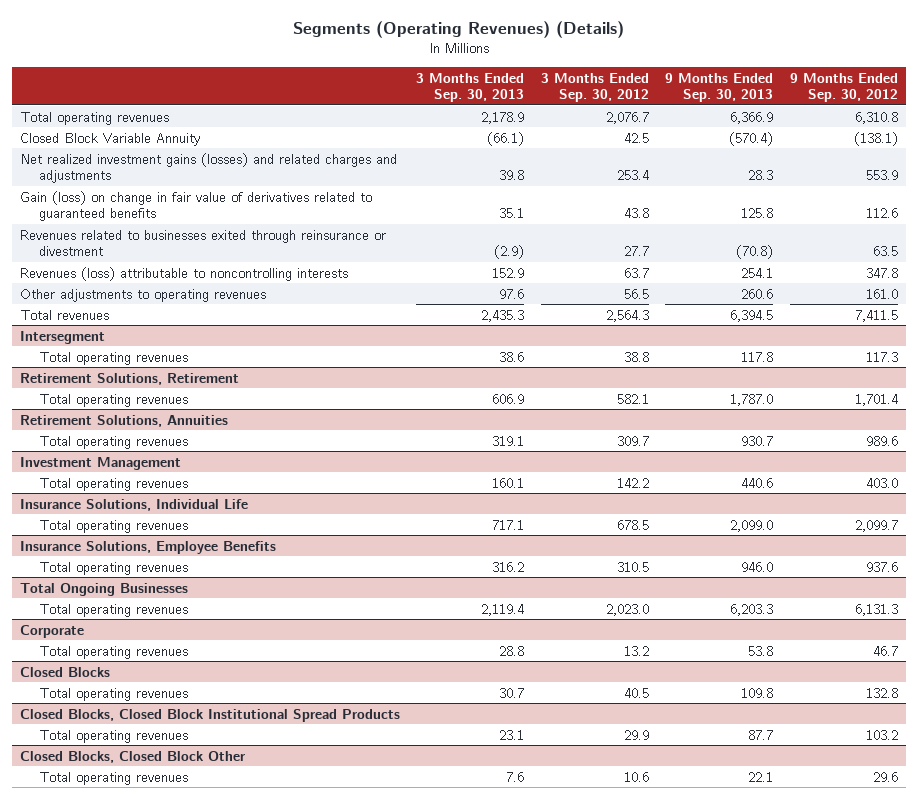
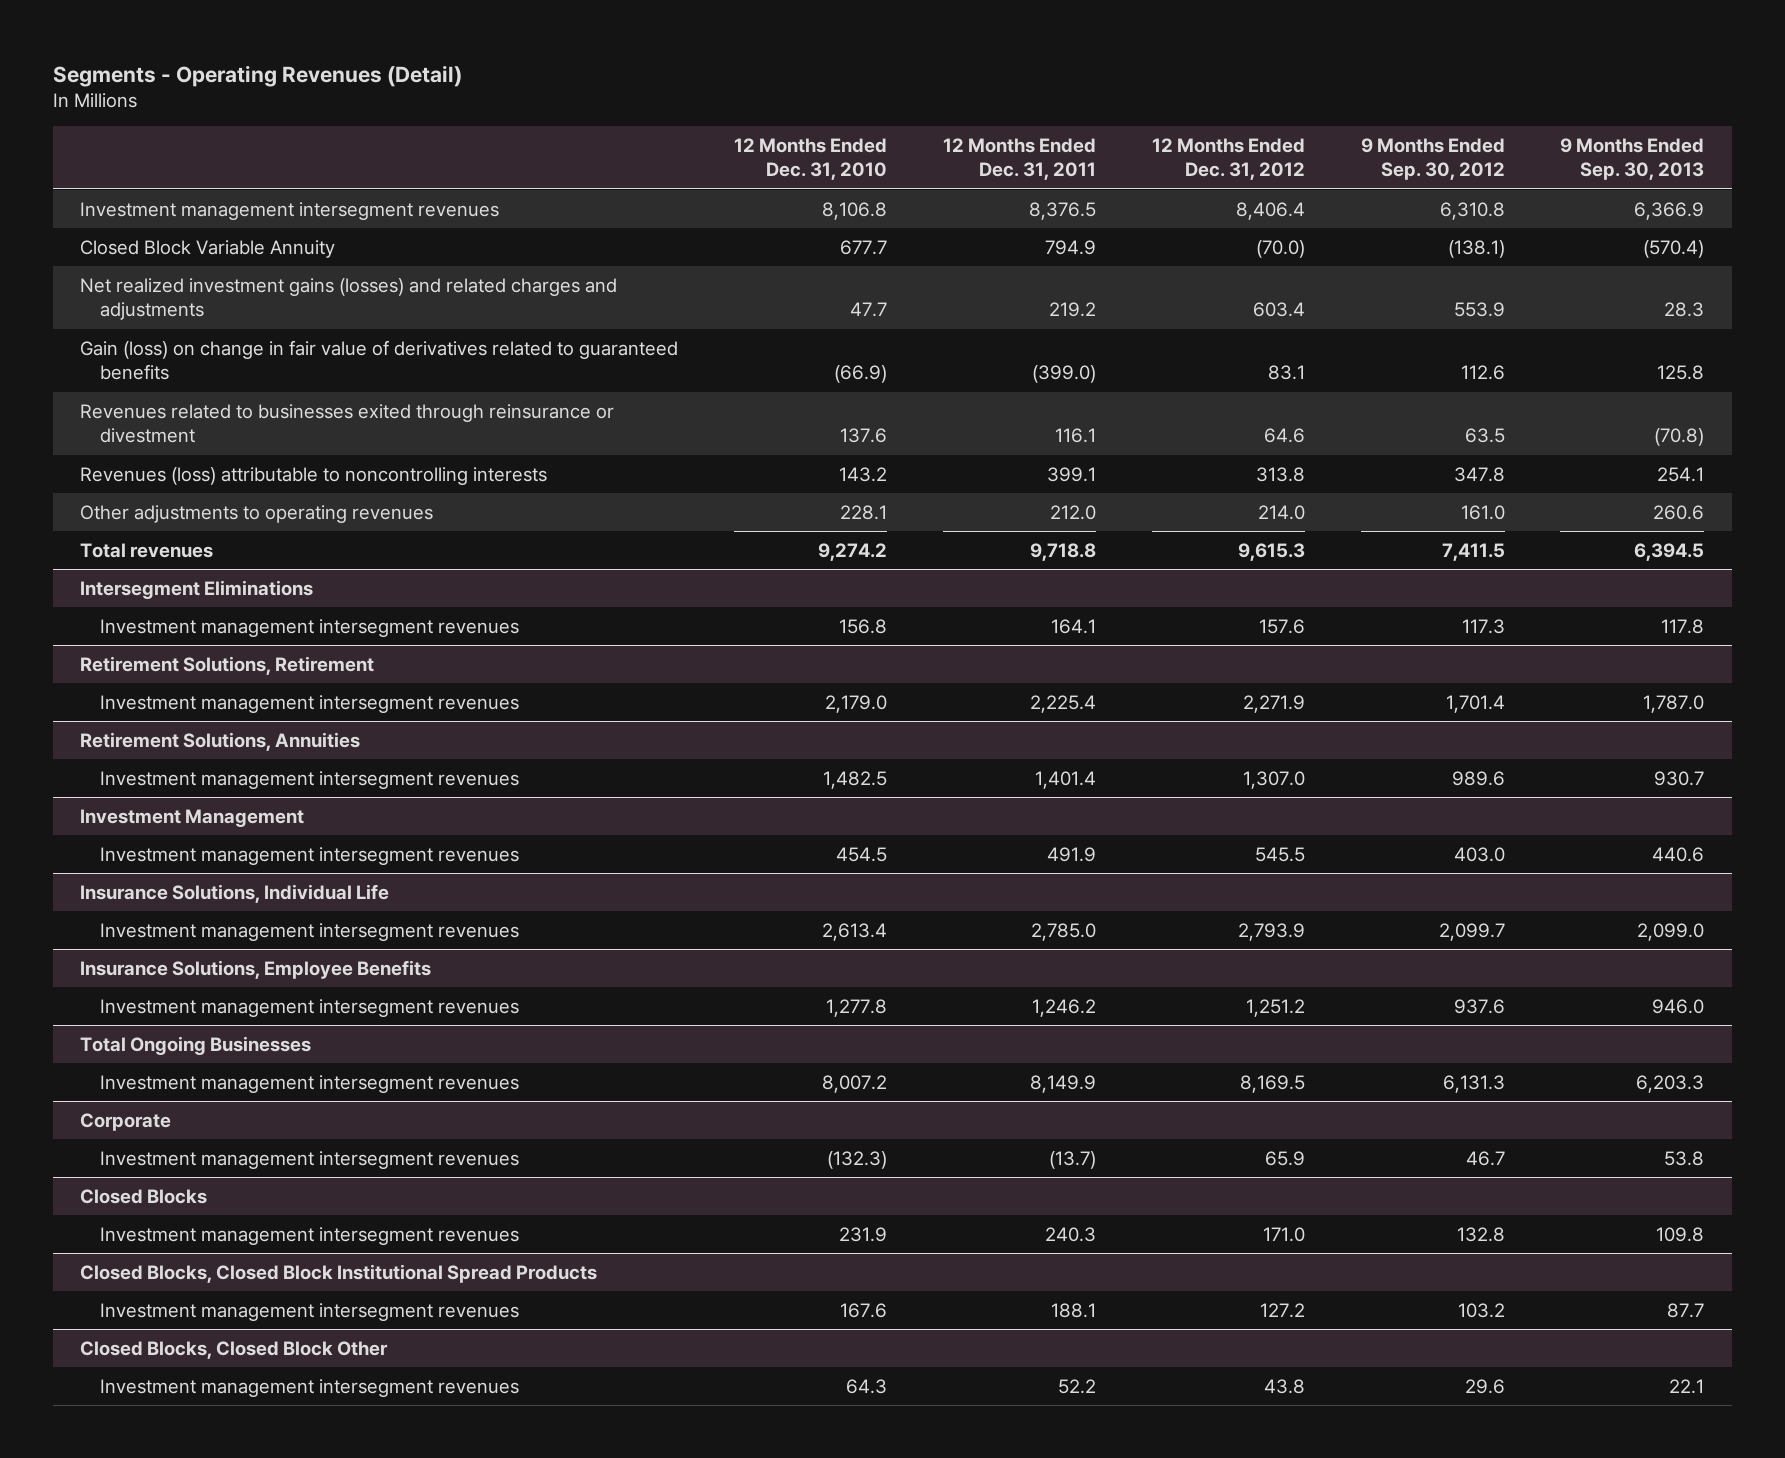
- Segments (Operating Revenues) (Details)
+ Segments - Operating Revenues (Detail)
- | 3 Months Ended Sep. 30, 2013 | 3 Months Ended Sep. 30, 2012 | 9 Months Ended Sep. 30, 2013 | 9 Months Ended Sep. 30, 2012
+ | 12 Months Ended Dec. 31, 2010 | 12 Months Ended Dec. 31, 2011 | 12 Months Ended Dec. 31, 2012 | 9 Months Ended Sep. 30, 2012 | 9 Months Ended Sep. 30, 2013
- Total operating revenues | 2,178.9 | 2,076.7 | 6,366.9 | 6,310.8
+ Investment management intersegment revenues | 8,106.8 | 8,376.5 | 8,406.4 | 6,310.8 | 6,366.9
- Intersegment
- Total operating revenues | 38.6 | 38.8 | 117.8 | 117.3
+ Intersegment Eliminations
+ Investment management intersegment revenues | 156.8 | 164.1 | 157.6 | 117.3 | 117.8
@ Retirement Solutions, Retirement
- Total operating revenues | 606.9 | 582.1 | 1,787.0 | 1,701.4
+ Investment management intersegment revenues | 2,179.0 | 2,225.4 | 2,271.9 | 1,701.4 | 1,787.0
@ Retirement Solutions, Annuities
- Total operating revenues | 319.1 | 309.7 | 930.7 | 989.6
+ Investment management intersegment revenues | 1,482.5 | 1,401.4 | 1,307.0 | 989.6 | 930.7
@ Investment Management
- Total operating revenues | 160.1 | 142.2 | 440.6 | 403.0
+ Investment management intersegment revenues | 454.5 | 491.9 | 545.5 | 403.0 | 440.6
@ Insurance Solutions, Individual Life
- Total operating revenues | 717.1 | 678.5 | 2,099.0 | 2,099.7
+ Investment management intersegment revenues | 2,613.4 | 2,785.0 | 2,793.9 | 2,099.7 | 2,099.0
@ Insurance Solutions, Employee Benefits
- Total operating revenues | 316.2 | 310.5 | 946.0 | 937.6
+ Investment management intersegment revenues | 1,277.8 | 1,246.2 | 1,251.2 | 937.6 | 946.0
@ Total Ongoing Businesses
- Total operating revenues | 2,119.4 | 2,023.0 | 6,203.3 | 6,131.3
+ Investment management intersegment revenues | 8,007.2 | 8,149.9 | 8,169.5 | 6,131.3 | 6,203.3
@ Corporate
- Total operating revenues | 28.8 | 13.2 | 53.8 | 46.7
+ Investment management intersegment revenues | (132.3) | (13.7) | 65.9 | 46.7 | 53.8
@ Closed Blocks
- Total operating revenues | 30.7 | 40.5 | 109.8 | 132.8
+ Investment management intersegment revenues | 231.9 | 240.3 | 171.0 | 132.8 | 109.8
@ Closed Blocks, Closed Block Institutional Spread Products
- Total operating revenues | 23.1 | 29.9 | 87.7 | 103.2
+ Investment management intersegment revenues | 167.6 | 188.1 | 127.2 | 103.2 | 87.7
@ Closed Blocks, Closed Block Other
- Total operating revenues | 7.6 | 10.6 | 22.1 | 29.6
+ Investment management intersegment revenues | 64.3 | 52.2 | 43.8 | 29.6 | 22.1

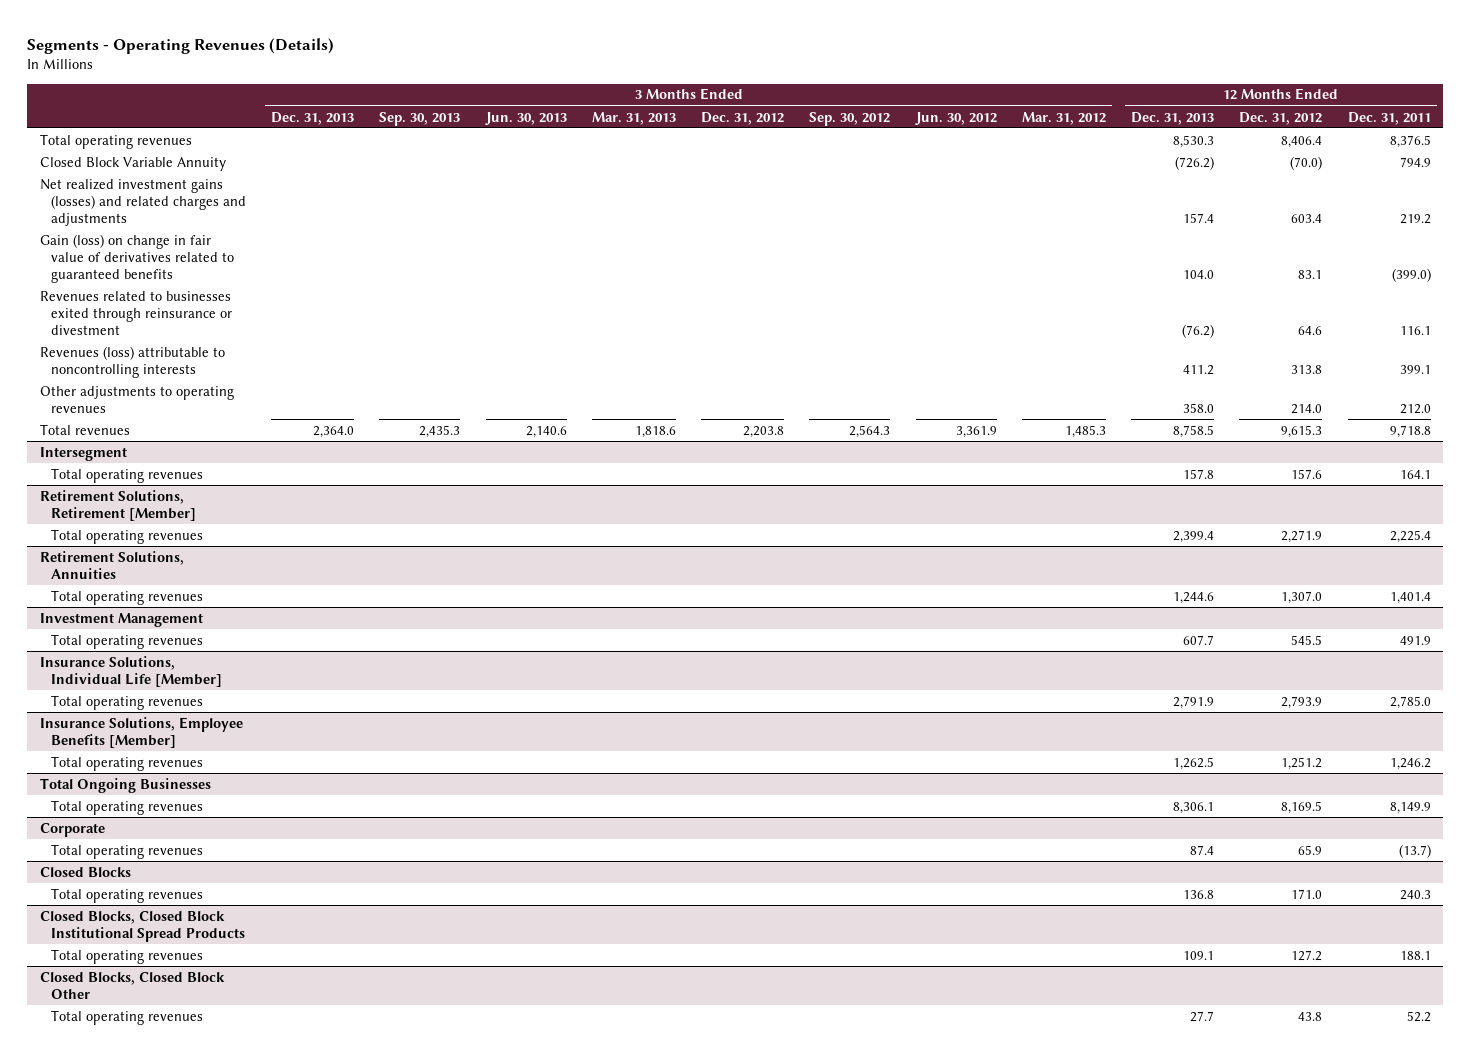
- Segments - Operating Revenues (Detail)
+ Segments - Operating Revenues (Details)
- | 12 Months Ended Dec. 31, 2010 | 12 Months Ended Dec. 31, 2011 | 12 Months Ended Dec. 31, 2012 | 9 Months Ended Sep. 30, 2012 | 9 Months Ended Sep. 30, 2013
+ | 3 Months Ended Dec. 31, 2013 | 3 Months Ended Sep. 30, 2013 | 3 Months Ended Jun. 30, 2013 | 3 Months Ended Mar. 31, 2013 | 3 Months Ended Dec. 31, 2012 | 3 Months Ended Sep. 30, 2012 | 3 Months Ended Jun. 30, 2012 | 3 Months Ended Mar. 31, 2012 | 12 Months Ended Dec. 31, 2013 | 12 Months Ended Dec. 31, 2012 | 12 Months Ended Dec. 31, 2011
- Investment management intersegment revenues | 8,106.8 | 8,376.5 | 8,406.4 | 6,310.8 | 6,366.9
+ Total operating revenues | | | | | | | | | 8,530.3 | 8,406.4 | 8,376.5
- Intersegment Eliminations
- Investment management intersegment revenues | 156.8 | 164.1 | 157.6 | 117.3 | 117.8
- Retirement Solutions, Retirement
- Investment management intersegment revenues | 2,179.0 | 2,225.4 | 2,271.9 | 1,701.4 | 1,787.0
+ Intersegment
+ Total operating revenues | | | | | | | | | 157.8 | 157.6 | 164.1
+ Retirement Solutions, Retirement [Member]
+ Total operating revenues | | | | | | | | | 2,399.4 | 2,271.9 | 2,225.4
@ Retirement Solutions, Annuities
- Investment management intersegment revenues | 1,482.5 | 1,401.4 | 1,307.0 | 989.6 | 930.7
+ Total operating revenues | | | | | | | | | 1,244.6 | 1,307.0 | 1,401.4
@ Investment Management
- Investment management intersegment revenues | 454.5 | 491.9 | 545.5 | 403.0 | 440.6
- Insurance Solutions, Individual Life
- Investment management intersegment revenues | 2,613.4 | 2,785.0 | 2,793.9 | 2,099.7 | 2,099.0
- Insurance Solutions, Employee Benefits
- Investment management intersegment revenues | 1,277.8 | 1,246.2 | 1,251.2 | 937.6 | 946.0
@ Investment Management
+ Total operating revenues | | | | | | | | | 607.7 | 545.5 | 491.9
+ Insurance Solutions, Individual Life [Member]
+ Total operating revenues | | | | | | | | | 2,791.9 | 2,793.9 | 2,785.0
+ Insurance Solutions, Employee Benefits [Member]
+ Total operating revenues | | | | | | | | | 1,262.5 | 1,251.2 | 1,246.2
@ Total Ongoing Businesses
- Investment management intersegment revenues | 8,007.2 | 8,149.9 | 8,169.5 | 6,131.3 | 6,203.3
+ Total operating revenues | | | | | | | | | 8,306.1 | 8,169.5 | 8,149.9
@ Corporate
- Investment management intersegment revenues | (132.3) | (13.7) | 65.9 | 46.7 | 53.8
+ Total operating revenues | | | | | | | | | 87.4 | 65.9 | (13.7)
@ Closed Blocks
- Investment management intersegment revenues | 231.9 | 240.3 | 171.0 | 132.8 | 109.8
+ Total operating revenues | | | | | | | | | 136.8 | 171.0 | 240.3
@ Closed Blocks, Closed Block Institutional Spread Products
- Investment management intersegment revenues | 167.6 | 188.1 | 127.2 | 103.2 | 87.7
+ Total operating revenues | | | | | | | | | 109.1 | 127.2 | 188.1
@ Closed Blocks, Closed Block Other
- Investment management intersegment revenues | 64.3 | 52.2 | 43.8 | 29.6 | 22.1
+ Total operating revenues | | | | | | | | | 27.7 | 43.8 | 52.2

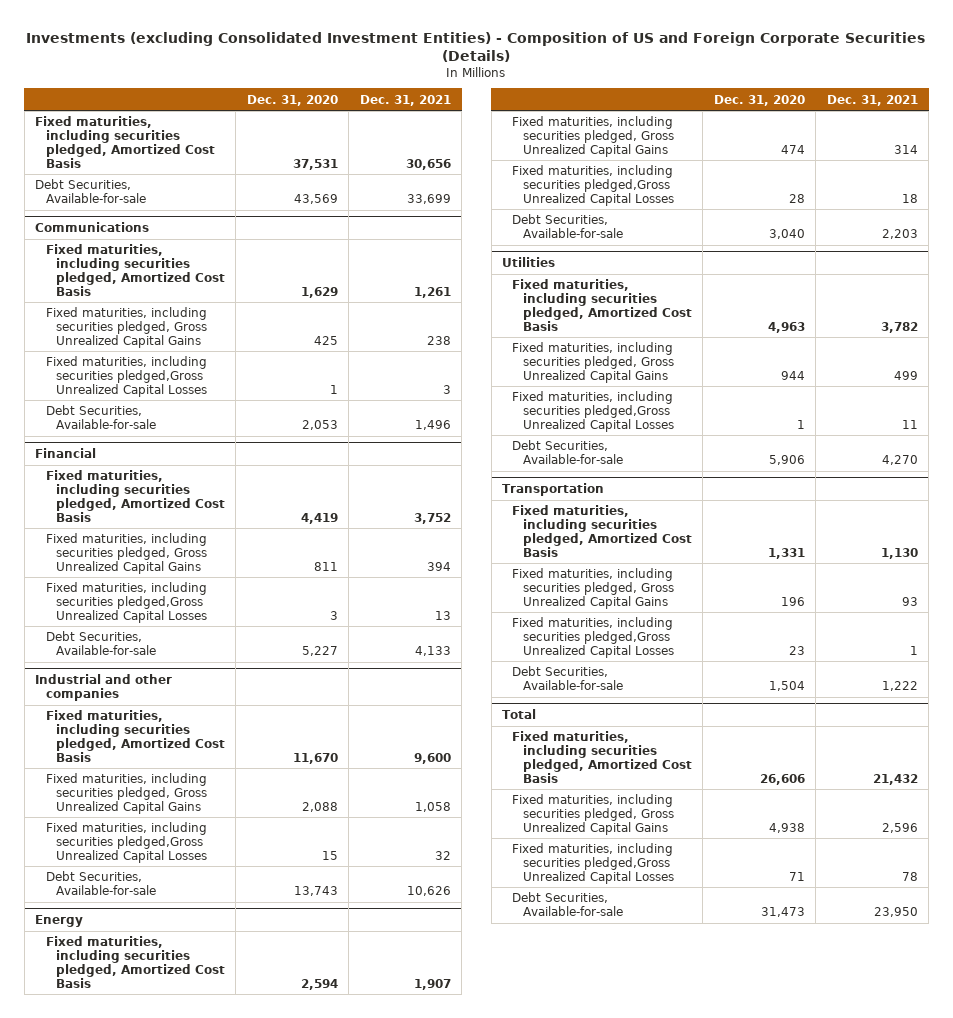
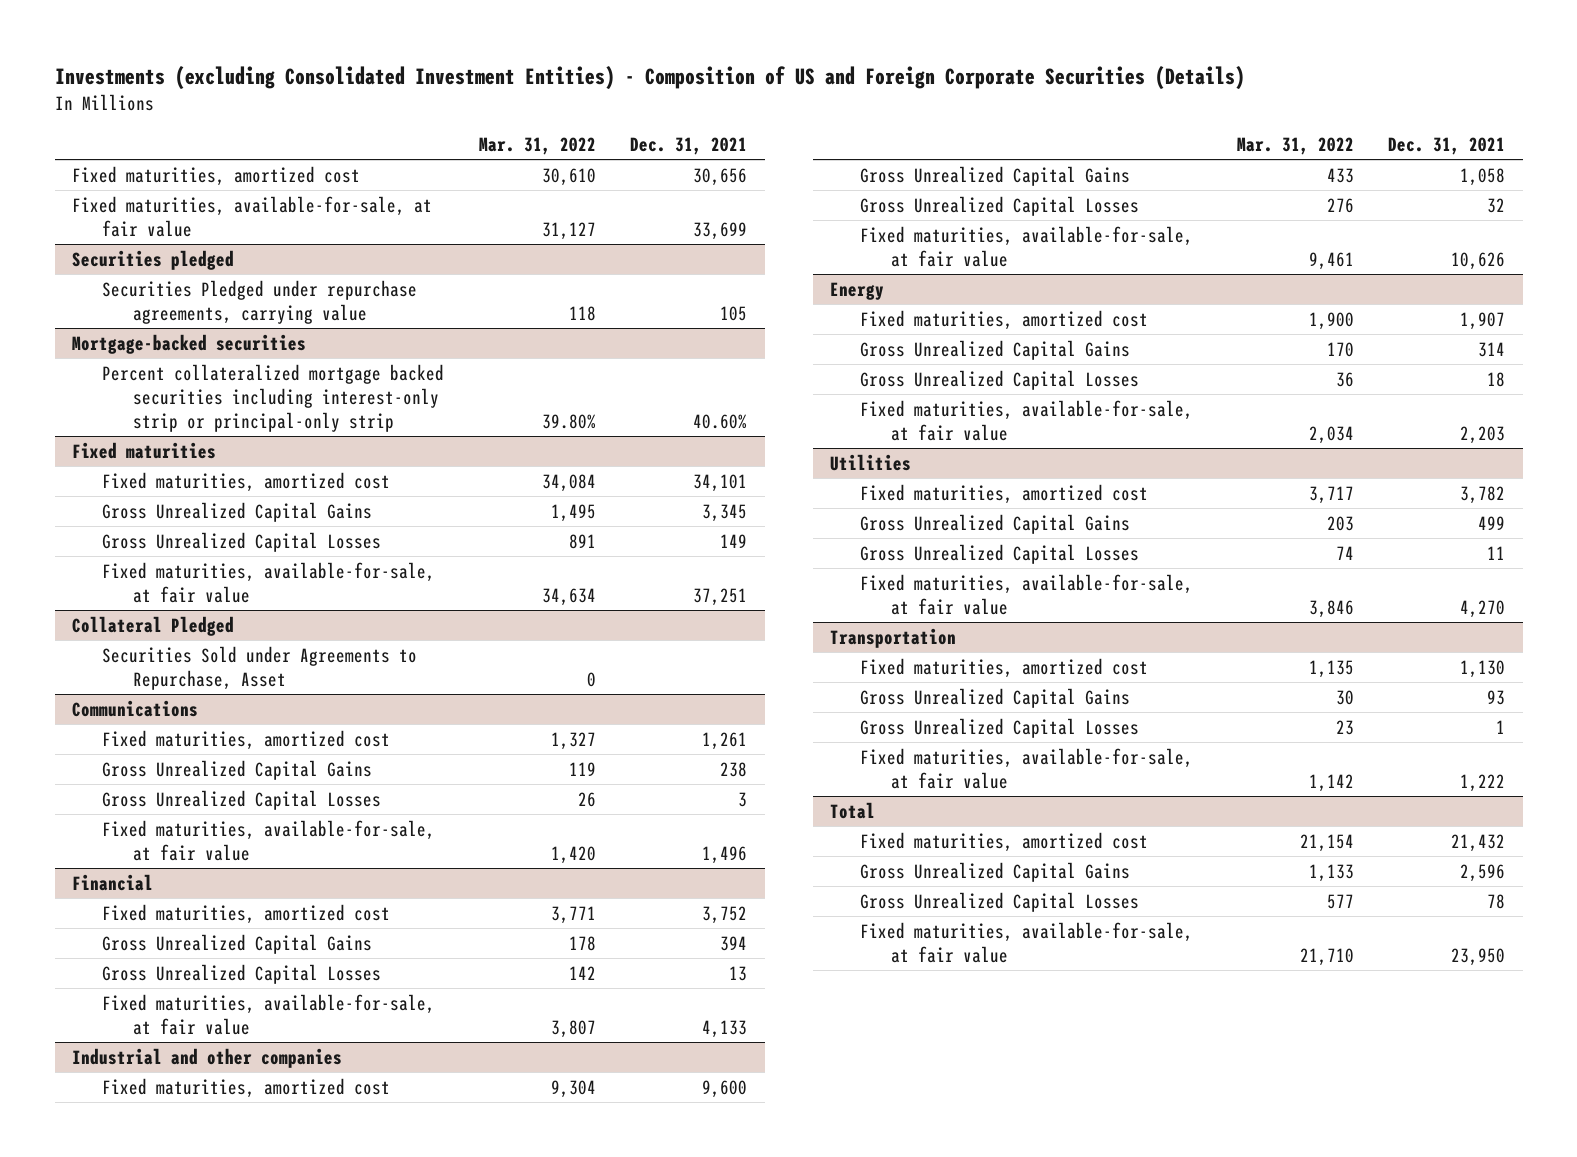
- | Dec. 31, 2020 | Dec. 31, 2021
+ | Mar. 31, 2022 | Dec. 31, 2021
- Fixed maturities, including securities pledged, Amortized Cost Basis | 37,531 | 30,656
- Debt Securities, Available-for-sale | 43,569 | 33,699
+ Fixed maturities, amortized cost | 30,610 | 30,656
+ Fixed maturities, available-for-sale, at fair value | 31,127 | 33,699
+ Securities pledged
+ Securities Pledged under repurchase agreements, carrying value | 118 | 105
+ Mortgage-backed securities
+ Percent collateralized mortgage backed securities including interest-only strip or principal-only strip | 39.80% | 40.60%
+ Fixed maturities
+ Fixed maturities, amortized cost | 34,084 | 34,101
+ Gross Unrealized Capital Gains | 1,495 | 3,345
+ Gross Unrealized Capital Losses | 891 | 149
+ Fixed maturities, available-for-sale, at fair value | 34,634 | 37,251
+ Collateral Pledged
+ Securities Sold under Agreements to Repurchase, Asset | 0 |
@ Communications
- Fixed maturities, including securities pledged, Amortized Cost Basis | 1,629 | 1,261
- Fixed maturities, including securities pledged, Gross Unrealized Capital Gains | 425 | 238
- Fixed maturities, including securities pledged,Gross Unrealized Capital Losses | 1 | 3
- Debt Securities, Available-for-sale | 2,053 | 1,496
+ Fixed maturities, amortized cost | 1,327 | 1,261
+ Gross Unrealized Capital Gains | 119 | 238
+ Gross Unrealized Capital Losses | 26 | 3
+ Fixed maturities, available-for-sale, at fair value | 1,420 | 1,496
@ Financial
- Fixed maturities, including securities pledged, Amortized Cost Basis | 4,419 | 3,752
- Fixed maturities, including securities pledged, Gross Unrealized Capital Gains | 811 | 394
- Fixed maturities, including securities pledged,Gross Unrealized Capital Losses | 3 | 13
- Debt Securities, Available-for-sale | 5,227 | 4,133
+ Fixed maturities, amortized cost | 3,771 | 3,752
+ Gross Unrealized Capital Gains | 178 | 394
+ Gross Unrealized Capital Losses | 142 | 13
+ Fixed maturities, available-for-sale, at fair value | 3,807 | 4,133
@ Industrial and other companies
- Fixed maturities, including securities pledged, Amortized Cost Basis | 11,670 | 9,600
- Fixed maturities, including securities pledged, Gross Unrealized Capital Gains | 2,088 | 1,058
- Fixed maturities, including securities pledged,Gross Unrealized Capital Losses | 15 | 32
- Debt Securities, Available-for-sale | 13,743 | 10,626
+ Fixed maturities, amortized cost | 9,304 | 9,600
+ Gross Unrealized Capital Gains | 433 | 1,058
+ Gross Unrealized Capital Losses | 276 | 32
+ Fixed maturities, available-for-sale, at fair value | 9,461 | 10,626
@ Energy
- Fixed maturities, including securities pledged, Amortized Cost Basis | 2,594 | 1,907
- Fixed maturities, including securities pledged, Gross Unrealized Capital Gains | 474 | 314
- Fixed maturities, including securities pledged,Gross Unrealized Capital Losses | 28 | 18
- Debt Securities, Available-for-sale | 3,040 | 2,203
+ Fixed maturities, amortized cost | 1,900 | 1,907
+ Gross Unrealized Capital Gains | 170 | 314
+ Gross Unrealized Capital Losses | 36 | 18
+ Fixed maturities, available-for-sale, at fair value | 2,034 | 2,203
@ Utilities
- Fixed maturities, including securities pledged, Amortized Cost Basis | 4,963 | 3,782
- Fixed maturities, including securities pledged, Gross Unrealized Capital Gains | 944 | 499
- Fixed maturities, including securities pledged,Gross Unrealized Capital Losses | 1 | 11
- Debt Securities, Available-for-sale | 5,906 | 4,270
+ Fixed maturities, amortized cost | 3,717 | 3,782
+ Gross Unrealized Capital Gains | 203 | 499
+ Gross Unrealized Capital Losses | 74 | 11
+ Fixed maturities, available-for-sale, at fair value | 3,846 | 4,270
@ Transportation
- Fixed maturities, including securities pledged, Amortized Cost Basis | 1,331 | 1,130
- Fixed maturities, including securities pledged, Gross Unrealized Capital Gains | 196 | 93
- Fixed maturities, including securities pledged,Gross Unrealized Capital Losses | 23 | 1
- Debt Securities, Available-for-sale | 1,504 | 1,222
+ Fixed maturities, amortized cost | 1,135 | 1,130
+ Gross Unrealized Capital Gains | 30 | 93
+ Gross Unrealized Capital Losses | 23 | 1
+ Fixed maturities, available-for-sale, at fair value | 1,142 | 1,222
@ Total
- Fixed maturities, including securities pledged, Amortized Cost Basis | 26,606 | 21,432
- Fixed maturities, including securities pledged, Gross Unrealized Capital Gains | 4,938 | 2,596
- Fixed maturities, including securities pledged,Gross Unrealized Capital Losses | 71 | 78
- Debt Securities, Available-for-sale | 31,473 | 23,950
+ Fixed maturities, amortized cost | 21,154 | 21,432
+ Gross Unrealized Capital Gains | 1,133 | 2,596
+ Gross Unrealized Capital Losses | 577 | 78
+ Fixed maturities, available-for-sale, at fair value | 21,710 | 23,950

